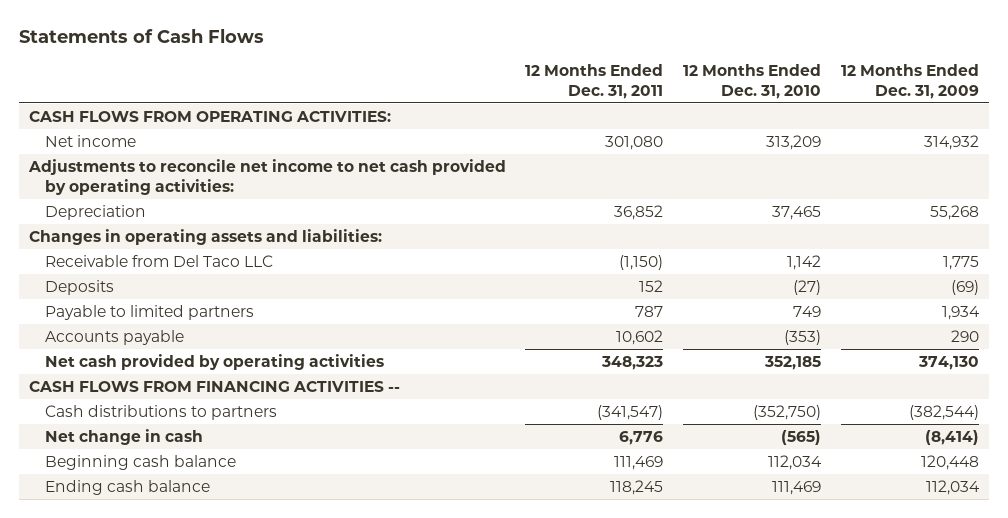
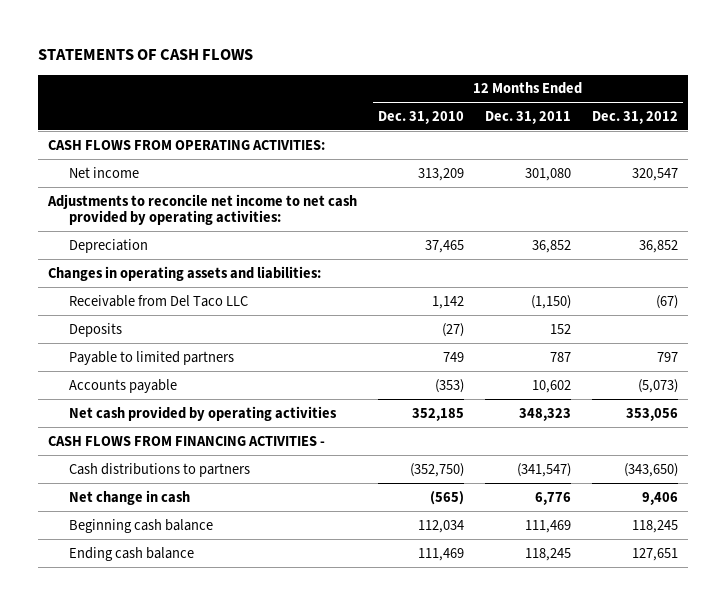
- Statements of Cash Flows
+ STATEMENTS OF CASH FLOWS
- | 12 Months Ended Dec. 31, 2011 | 12 Months Ended Dec. 31, 2010 | 12 Months Ended Dec. 31, 2009
+ | 12 Months Ended Dec. 31, 2010 | 12 Months Ended Dec. 31, 2011 | 12 Months Ended Dec. 31, 2012
- CASH FLOWS FROM FINANCING ACTIVITIES --
+ CASH FLOWS FROM FINANCING ACTIVITIES -

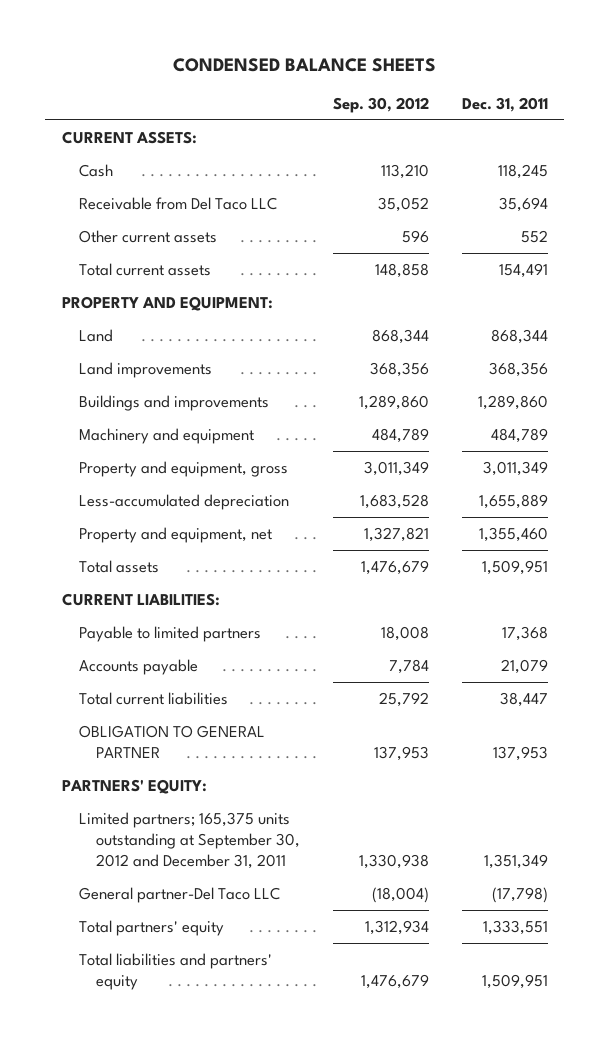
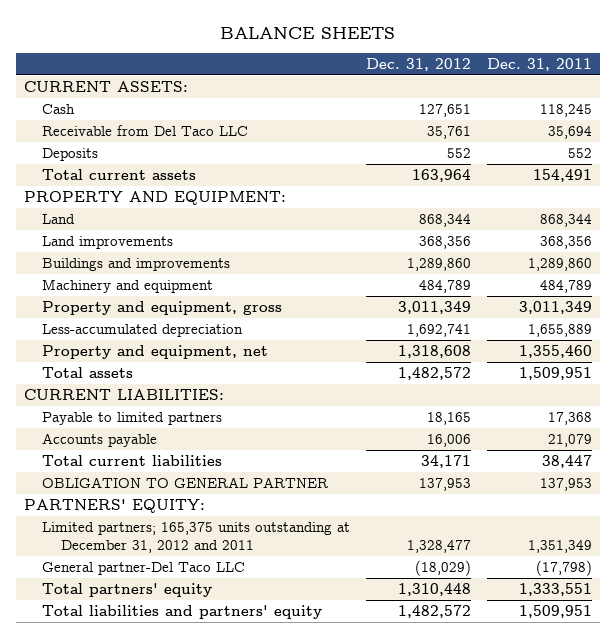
- CONDENSED BALANCE SHEETS
+ BALANCE SHEETS
- | Sep. 30, 2012 | Dec. 31, 2011
+ | Dec. 31, 2012 | Dec. 31, 2011
- Other current assets | 596 | 552
+ Deposits | 552 | 552
- Limited partners; 165,375 units outstanding at September 30, 2012 and December 31, 2011 | 1,330,938 | 1,351,349
+ Limited partners; 165,375 units outstanding at December 31, 2012 and 2011 | 1,328,477 | 1,351,349

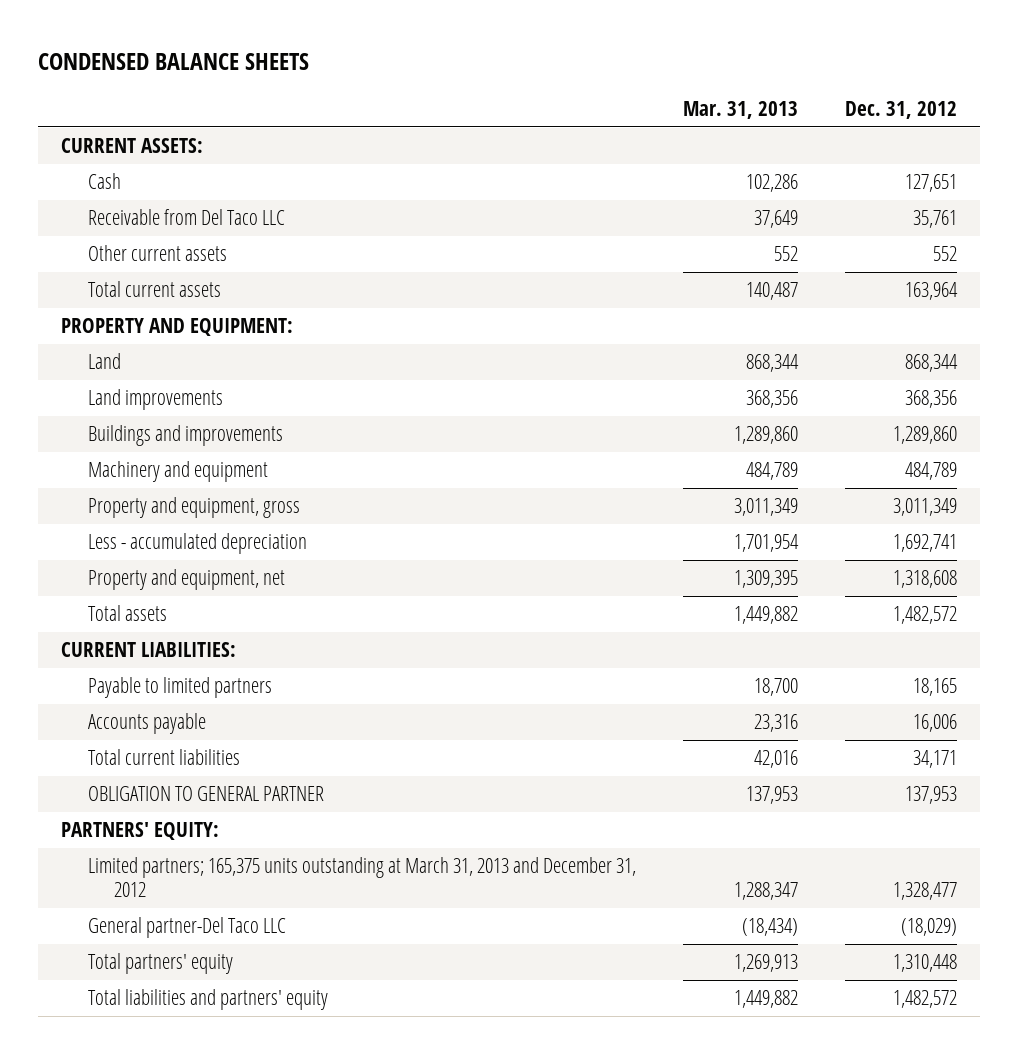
- BALANCE SHEETS
+ CONDENSED BALANCE SHEETS
- | Dec. 31, 2012 | Dec. 31, 2011
+ | Mar. 31, 2013 | Dec. 31, 2012
- Deposits | 552 | 552
+ Other current assets | 552 | 552
- Less-accumulated depreciation | 1,692,741 | 1,655,889
+ Less - accumulated depreciation | 1,701,954 | 1,692,741
- Limited partners; 165,375 units outstanding at December 31, 2012 and 2011 | 1,328,477 | 1,351,349
+ Limited partners; 165,375 units outstanding at March 31, 2013 and December 31, 2012 | 1,288,347 | 1,328,477

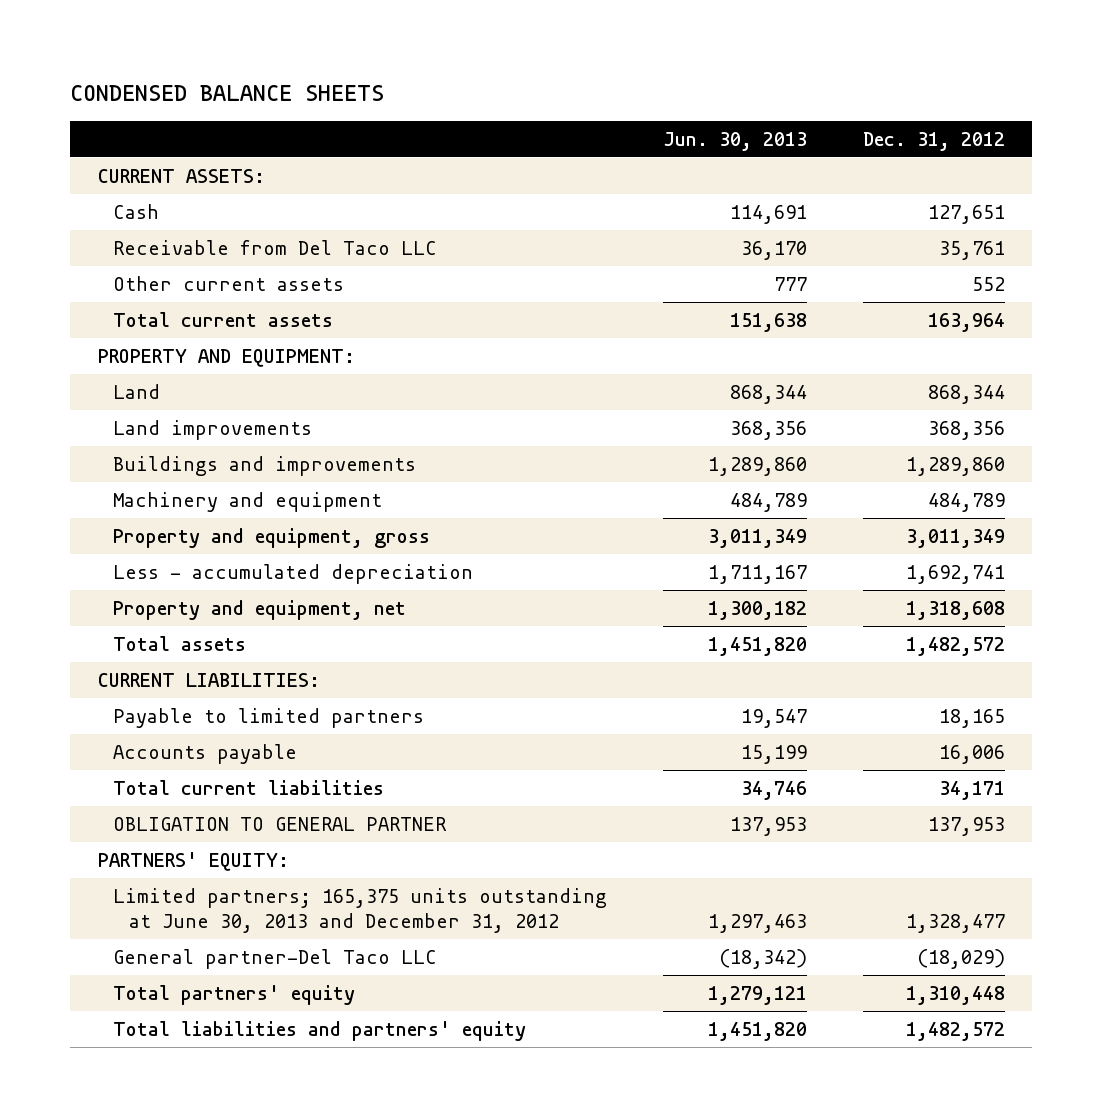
- | Mar. 31, 2013 | Dec. 31, 2012
+ | Jun. 30, 2013 | Dec. 31, 2012
- Limited partners; 165,375 units outstanding at March 31, 2013 and December 31, 2012 | 1,288,347 | 1,328,477
+ Limited partners; 165,375 units outstanding at June 30, 2013 and December 31, 2012 | 1,297,463 | 1,328,477

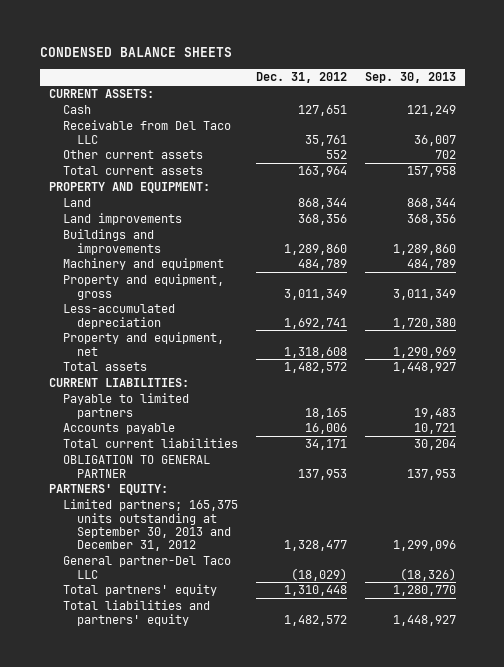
- | Jun. 30, 2013 | Dec. 31, 2012
+ | Dec. 31, 2012 | Sep. 30, 2013
- Less - accumulated depreciation | 1,711,167 | 1,692,741
+ Less-accumulated depreciation | 1,692,741 | 1,720,380
- Limited partners; 165,375 units outstanding at June 30, 2013 and December 31, 2012 | 1,297,463 | 1,328,477
+ Limited partners; 165,375 units outstanding at September 30, 2013 and December 31, 2012 | 1,328,477 | 1,299,096

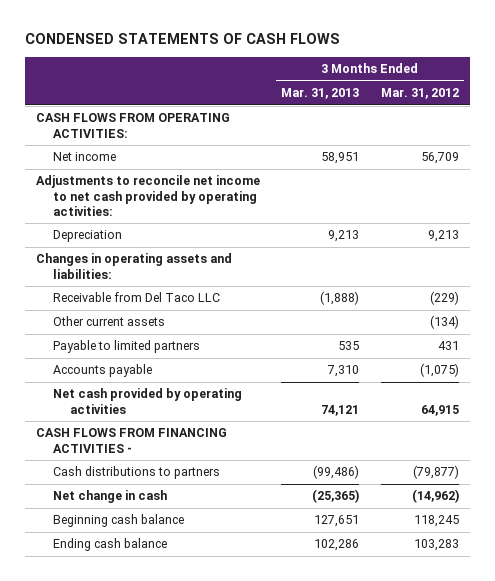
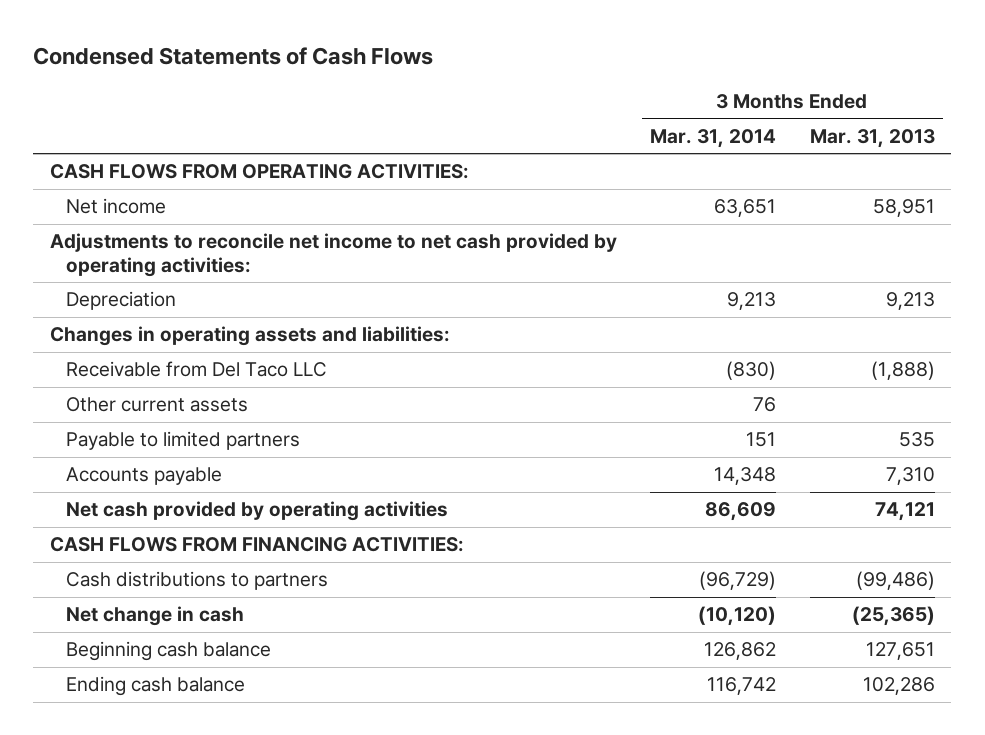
- CONDENSED STATEMENTS OF CASH FLOWS
+ Condensed Statements of Cash Flows
- | 3 Months Ended Mar. 31, 2013 | 3 Months Ended Mar. 31, 2012
+ | 3 Months Ended Mar. 31, 2014 | 3 Months Ended Mar. 31, 2013
- CASH FLOWS FROM FINANCING ACTIVITIES -
+ CASH FLOWS FROM FINANCING ACTIVITIES:

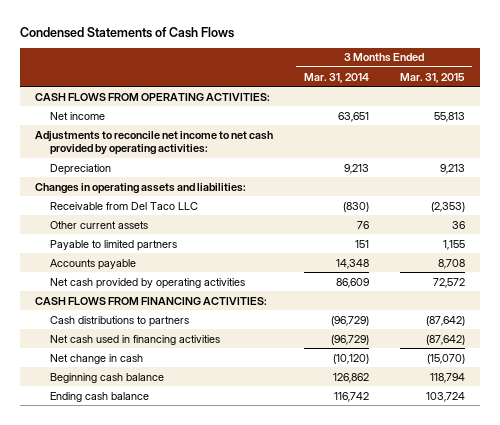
- | 3 Months Ended Mar. 31, 2014 | 3 Months Ended Mar. 31, 2013
+ | 3 Months Ended Mar. 31, 2014 | 3 Months Ended Mar. 31, 2015
+ Net cash used in financing activities | (96,729) | (87,642)

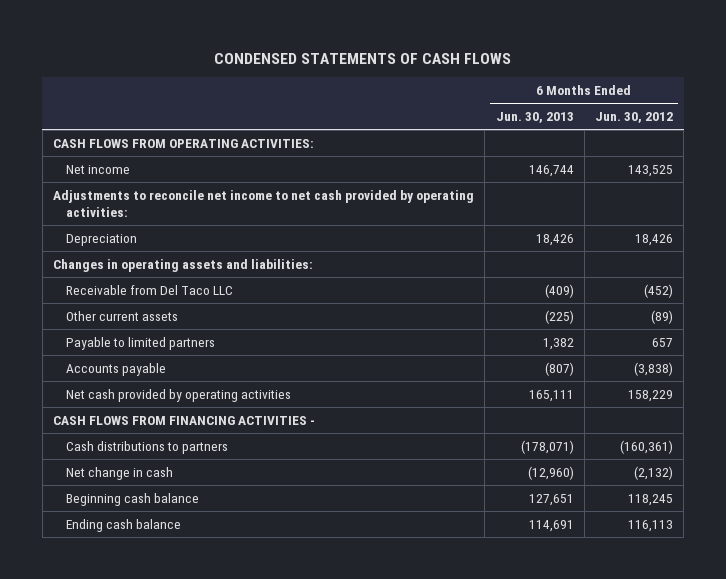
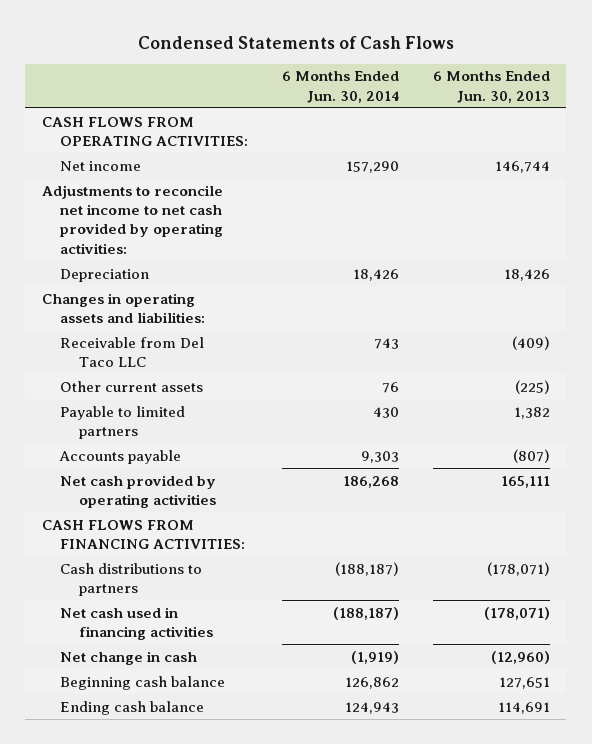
- CONDENSED STATEMENTS OF CASH FLOWS
+ Condensed Statements of Cash Flows
- | 6 Months Ended Jun. 30, 2013 | 6 Months Ended Jun. 30, 2012
+ | 6 Months Ended Jun. 30, 2014 | 6 Months Ended Jun. 30, 2013
- CASH FLOWS FROM FINANCING ACTIVITIES -
+ CASH FLOWS FROM FINANCING ACTIVITIES:
+ Net cash used in financing activities | (188,187) | (178,071)

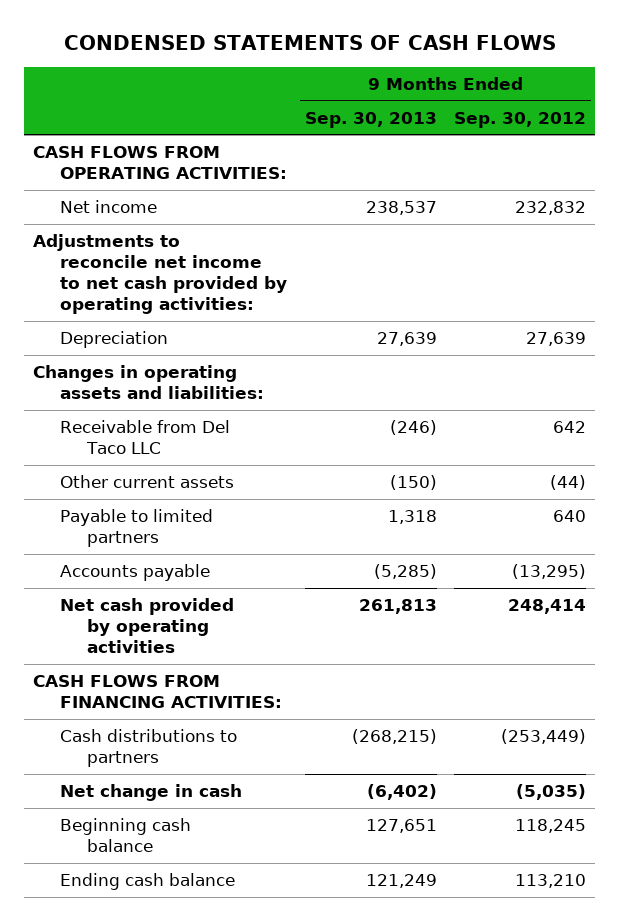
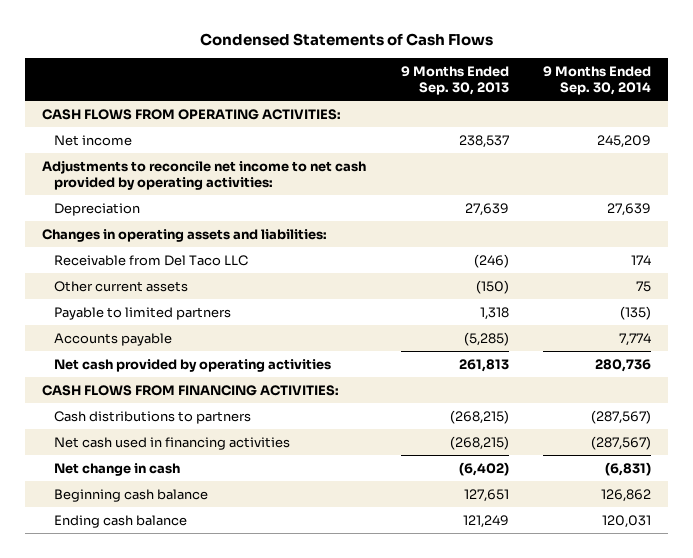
- CONDENSED STATEMENTS OF CASH FLOWS
+ Condensed Statements of Cash Flows
- | 9 Months Ended Sep. 30, 2013 | 9 Months Ended Sep. 30, 2012
+ | 9 Months Ended Sep. 30, 2013 | 9 Months Ended Sep. 30, 2014
+ Net cash used in financing activities | (268,215) | (287,567)

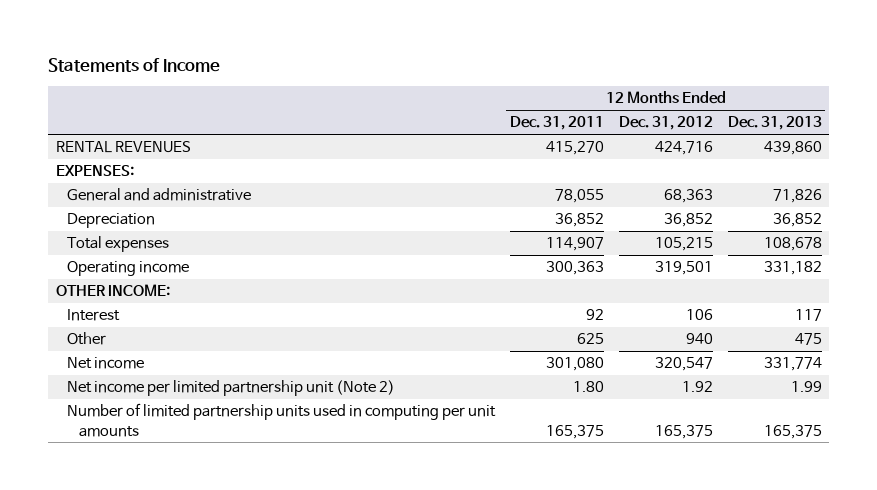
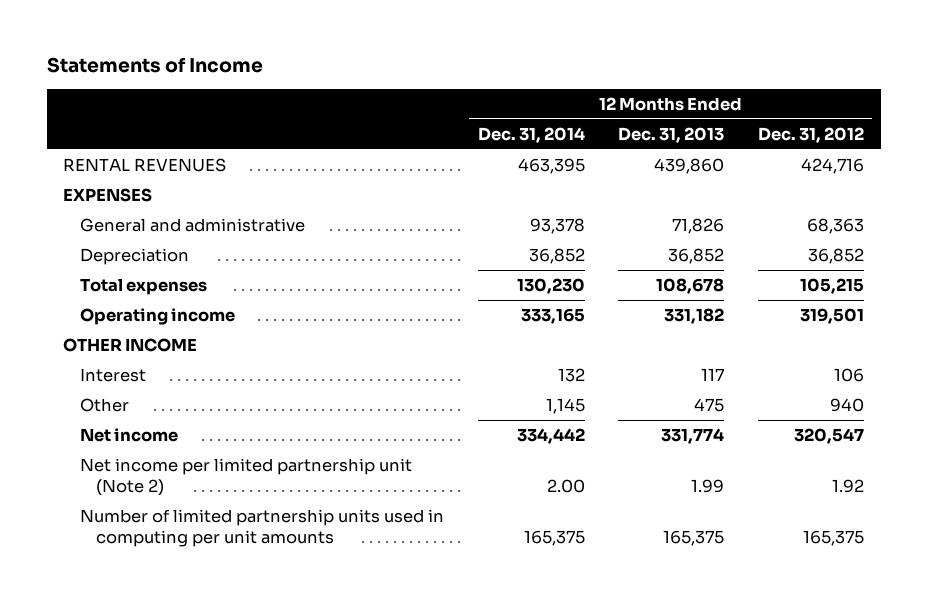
- | 12 Months Ended Dec. 31, 2011 | 12 Months Ended Dec. 31, 2012 | 12 Months Ended Dec. 31, 2013
+ | 12 Months Ended Dec. 31, 2014 | 12 Months Ended Dec. 31, 2013 | 12 Months Ended Dec. 31, 2012
- EXPENSES:
+ EXPENSES
- OTHER INCOME:
+ OTHER INCOME

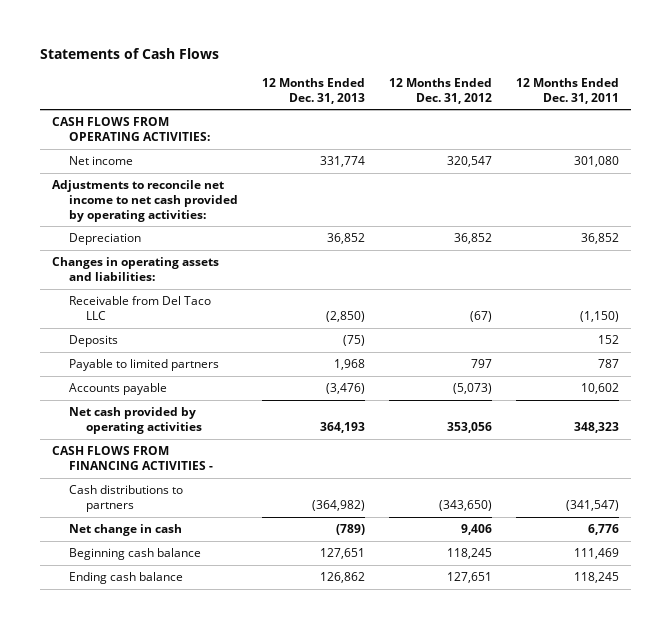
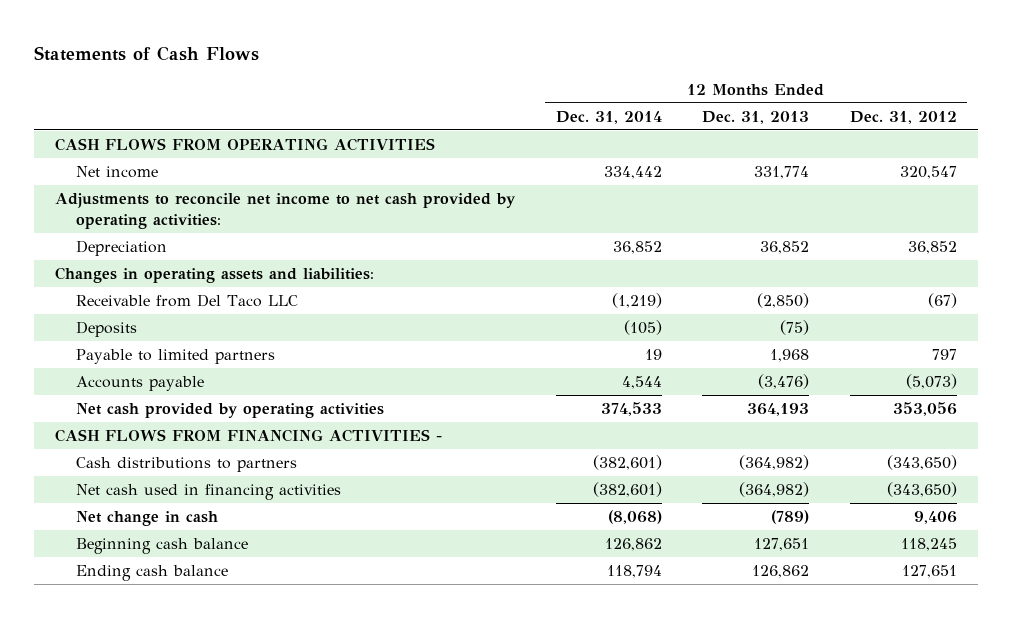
- | 12 Months Ended Dec. 31, 2013 | 12 Months Ended Dec. 31, 2012 | 12 Months Ended Dec. 31, 2011
+ | 12 Months Ended Dec. 31, 2014 | 12 Months Ended Dec. 31, 2013 | 12 Months Ended Dec. 31, 2012
- CASH FLOWS FROM OPERATING ACTIVITIES:
+ CASH FLOWS FROM OPERATING ACTIVITIES
+ Net cash used in financing activities | (382,601) | (364,982) | (343,650)

